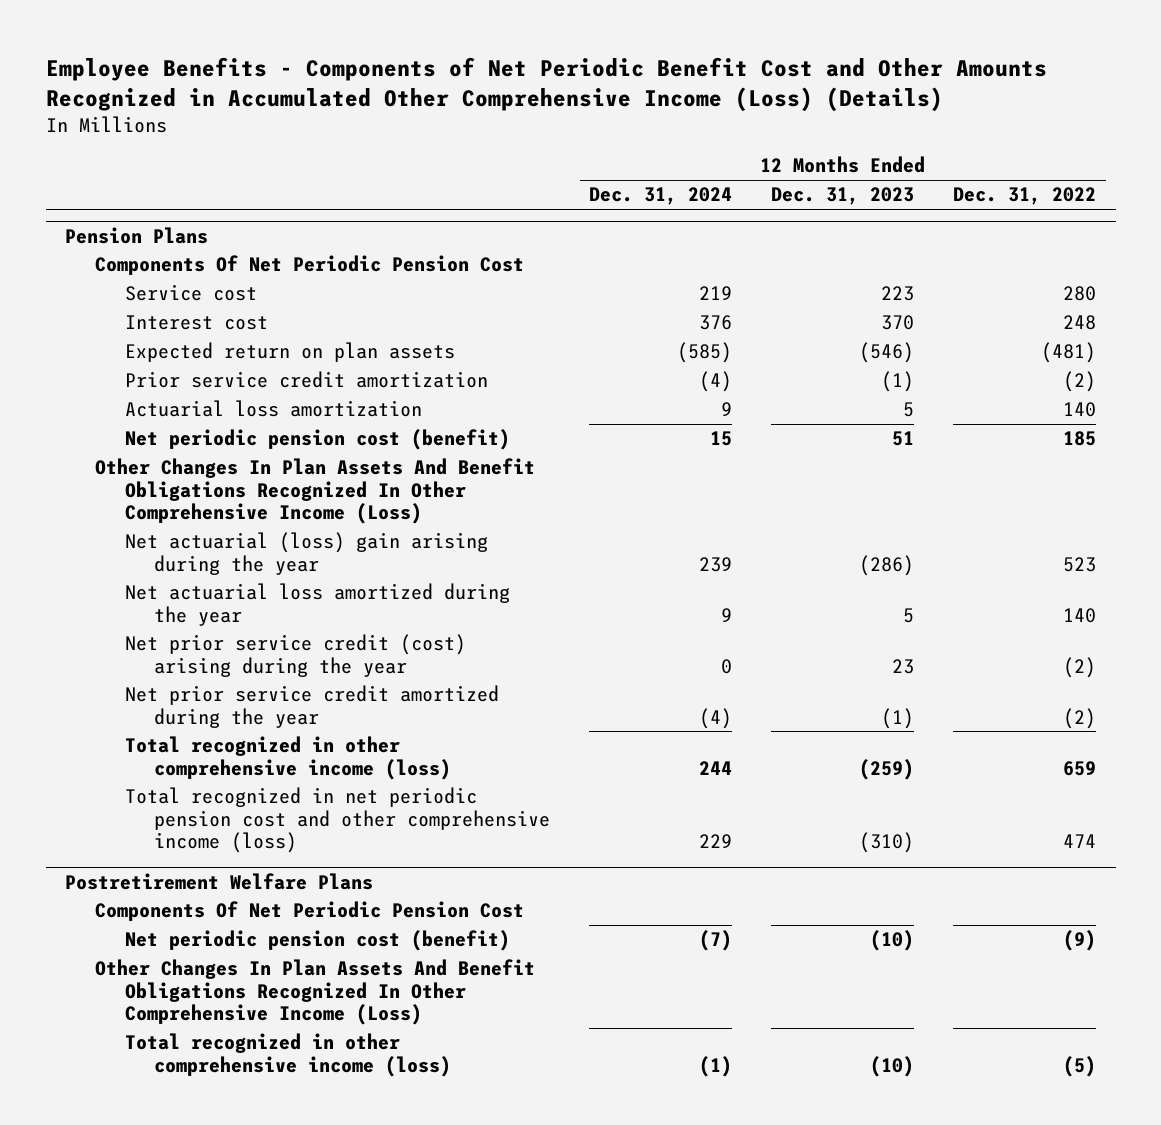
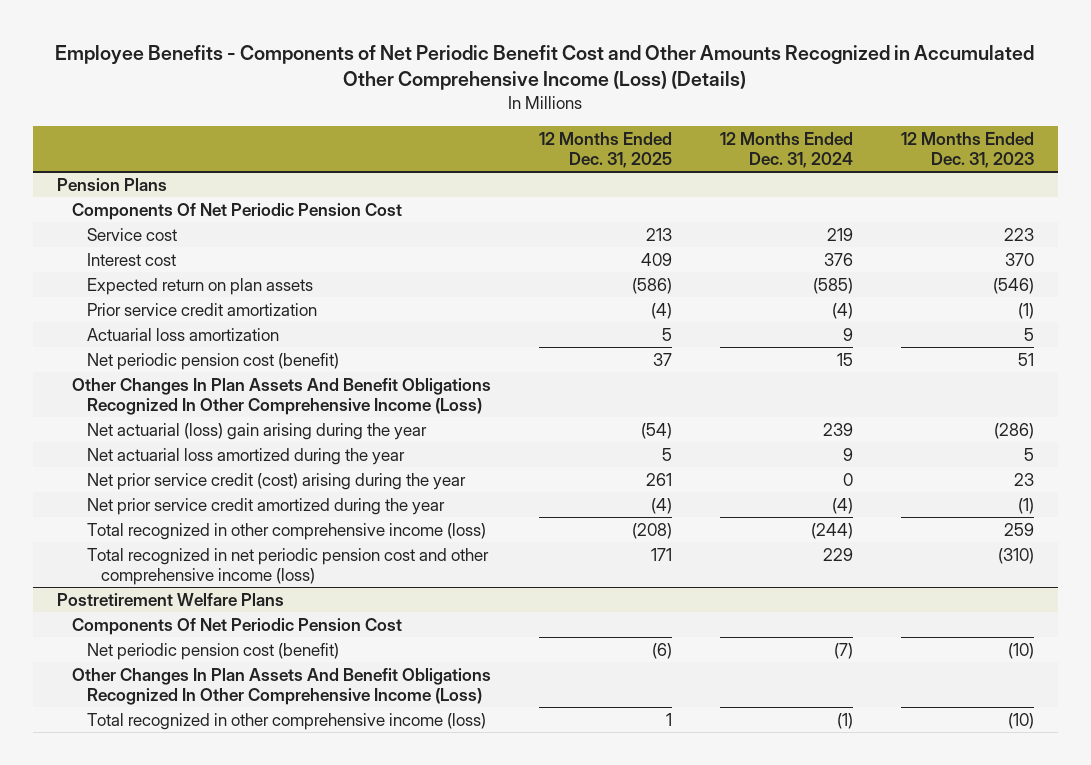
- | 12 Months Ended Dec. 31, 2024 | 12 Months Ended Dec. 31, 2023 | 12 Months Ended Dec. 31, 2022
+ | 12 Months Ended Dec. 31, 2025 | 12 Months Ended Dec. 31, 2024 | 12 Months Ended Dec. 31, 2023
@ Pension Plans
- Total recognized in other comprehensive income (loss) | 244 | (259) | 659
+ Total recognized in other comprehensive income (loss) | (208) | (244) | 259

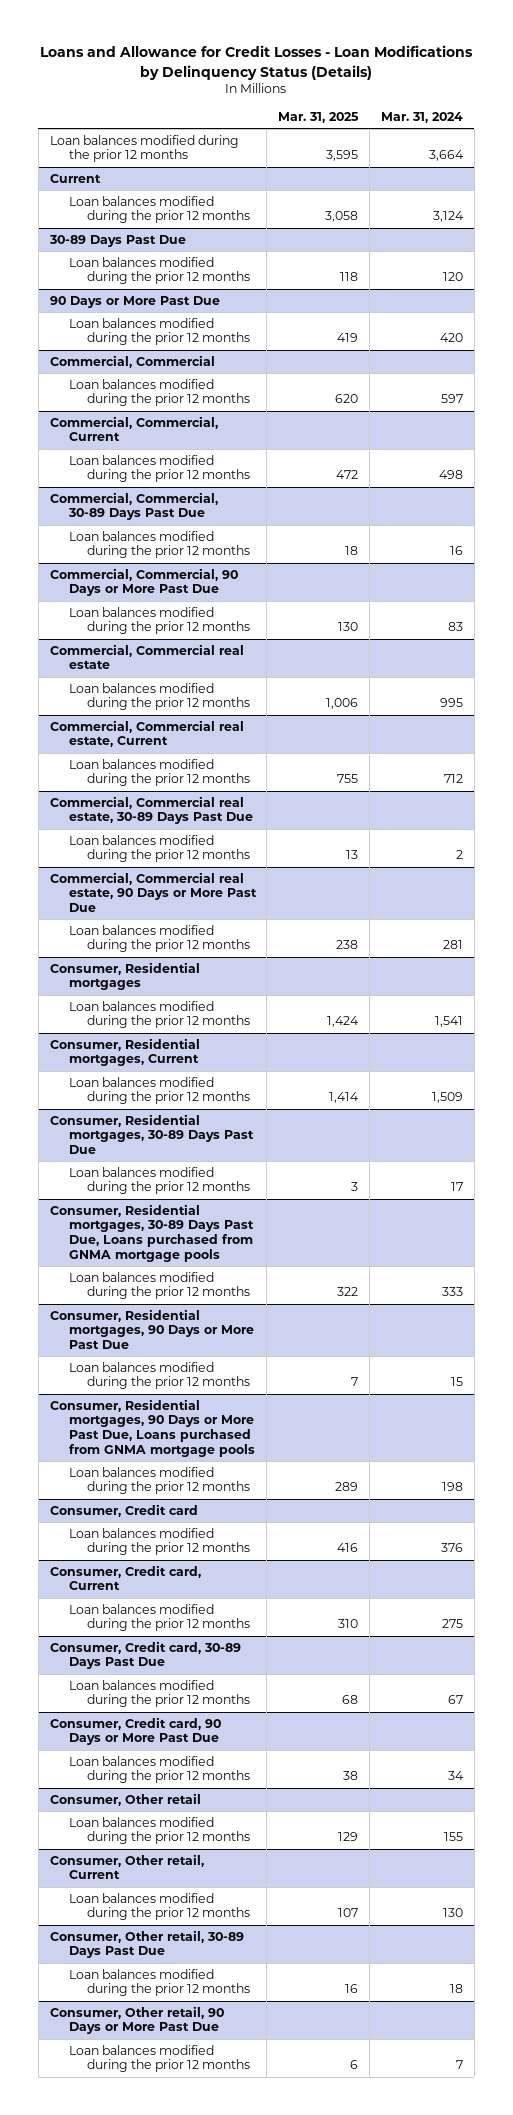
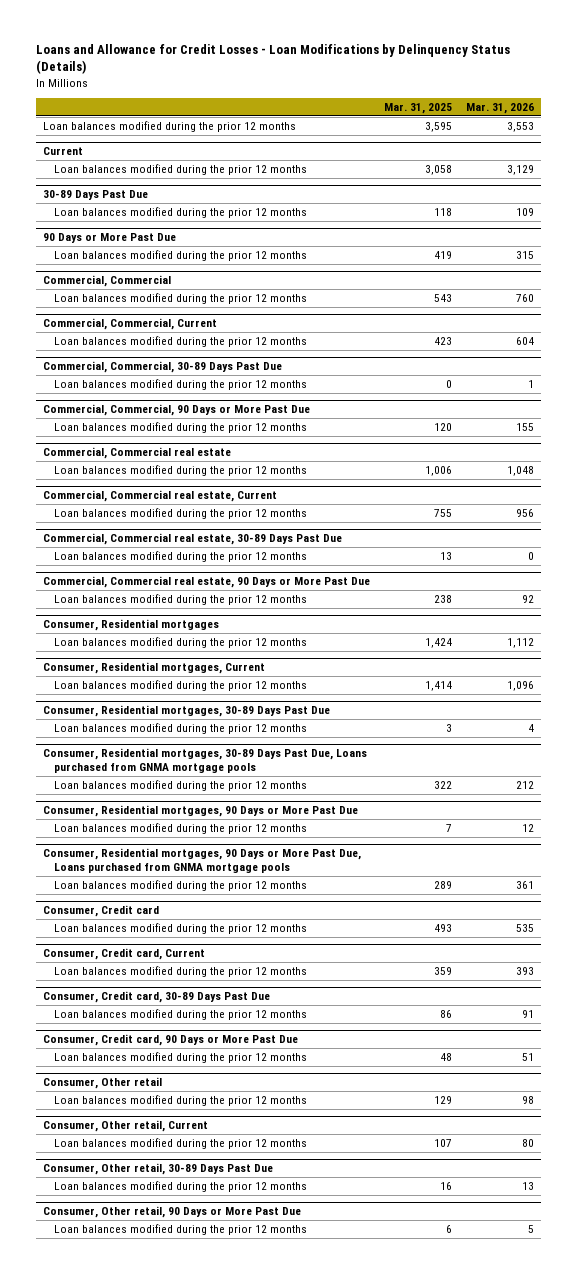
- | Mar. 31, 2025 | Mar. 31, 2024
+ | Mar. 31, 2025 | Mar. 31, 2026
@ Commercial, Commercial
- Loan balances modified during the prior 12 months | 620 | 597
+ Loan balances modified during the prior 12 months | 543 | 760
@ Commercial, Commercial, Current
- Loan balances modified during the prior 12 months | 472 | 498
+ Loan balances modified during the prior 12 months | 423 | 604
@ Commercial, Commercial, 30-89 Days Past Due
- Loan balances modified during the prior 12 months | 18 | 16
+ Loan balances modified during the prior 12 months | 0 | 1
@ Commercial, Commercial, 90 Days or More Past Due
- Loan balances modified during the prior 12 months | 130 | 83
+ Loan balances modified during the prior 12 months | 120 | 155
@ Consumer, Credit card
- Loan balances modified during the prior 12 months | 416 | 376
+ Loan balances modified during the prior 12 months | 493 | 535
@ Consumer, Credit card, Current
- Loan balances modified during the prior 12 months | 310 | 275
+ Loan balances modified during the prior 12 months | 359 | 393
@ Consumer, Credit card, 30-89 Days Past Due
- Loan balances modified during the prior 12 months | 68 | 67
+ Loan balances modified during the prior 12 months | 86 | 91
@ Consumer, Credit card, 90 Days or More Past Due
- Loan balances modified during the prior 12 months | 38 | 34
+ Loan balances modified during the prior 12 months | 48 | 51

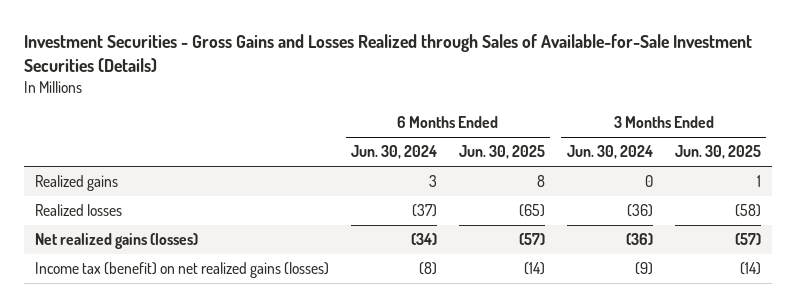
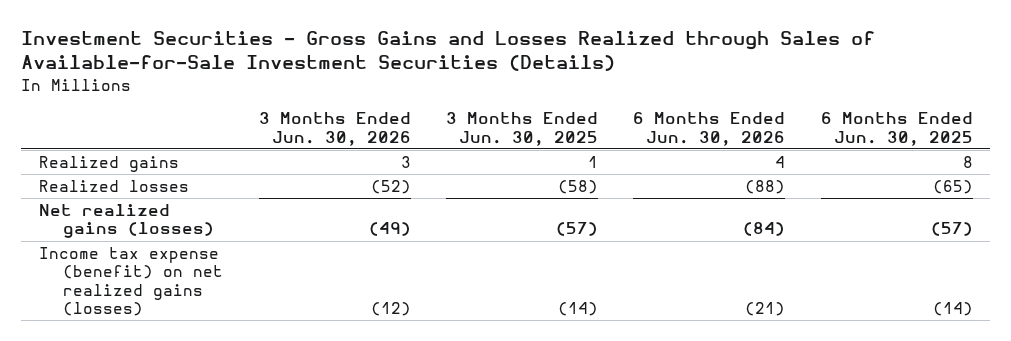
- | 6 Months Ended Jun. 30, 2024 | 6 Months Ended Jun. 30, 2025 | 3 Months Ended Jun. 30, 2024 | 3 Months Ended Jun. 30, 2025
+ | 3 Months Ended Jun. 30, 2026 | 3 Months Ended Jun. 30, 2025 | 6 Months Ended Jun. 30, 2026 | 6 Months Ended Jun. 30, 2025
- Income tax (benefit) on net realized gains (losses) | (8) | (14) | (9) | (14)
+ Income tax expense (benefit) on net realized gains (losses) | (12) | (14) | (21) | (14)

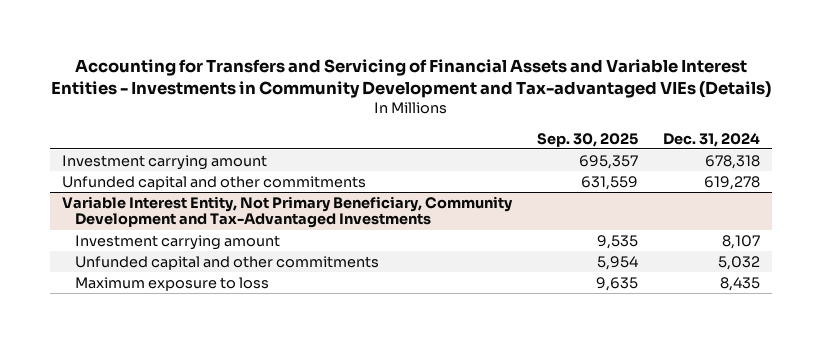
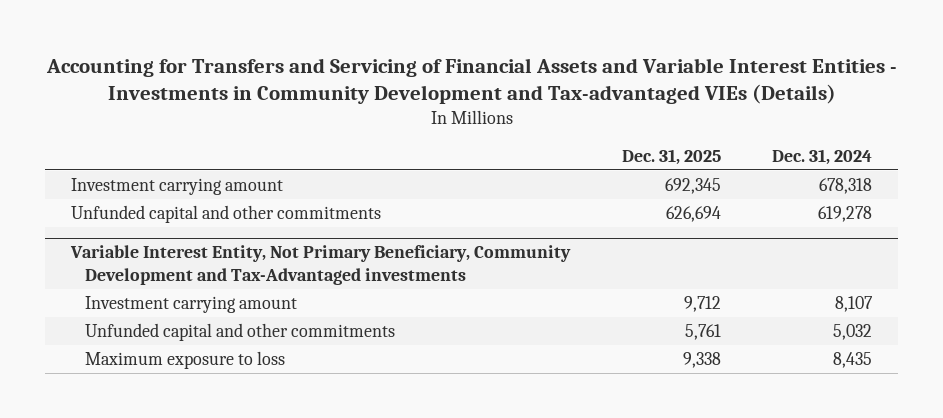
- | Sep. 30, 2025 | Dec. 31, 2024
+ | Dec. 31, 2025 | Dec. 31, 2024
- Variable Interest Entity, Not Primary Beneficiary, Community Development and Tax-Advantaged Investments
+ Variable Interest Entity, Not Primary Beneficiary, Community Development and Tax-Advantaged investments

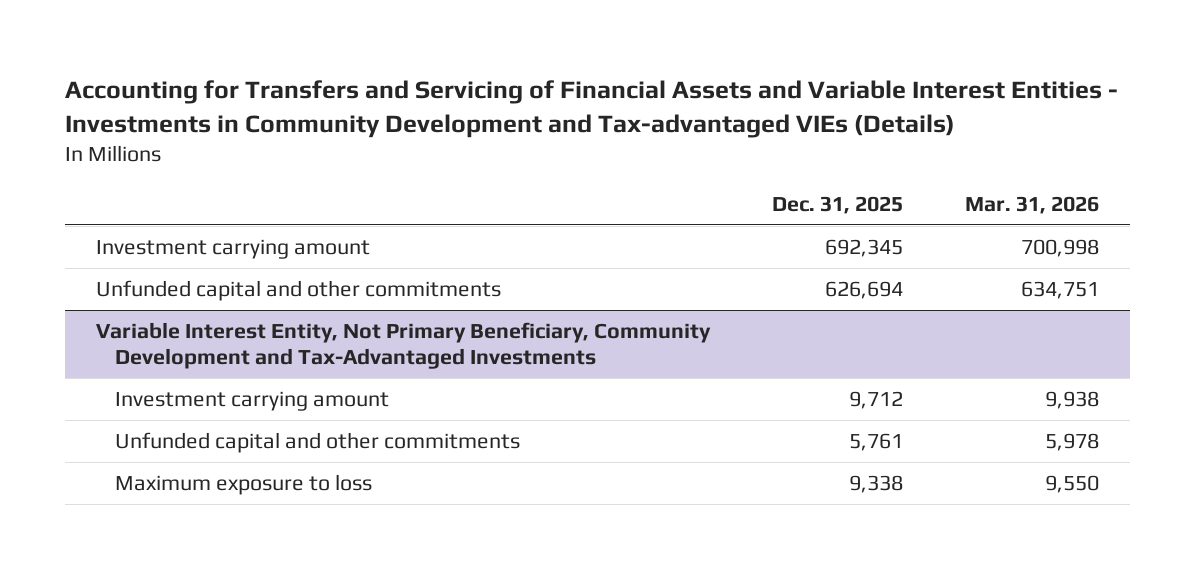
- | Dec. 31, 2025 | Dec. 31, 2024
+ | Dec. 31, 2025 | Mar. 31, 2026
- Variable Interest Entity, Not Primary Beneficiary, Community Development and Tax-Advantaged investments
+ Variable Interest Entity, Not Primary Beneficiary, Community Development and Tax-Advantaged Investments

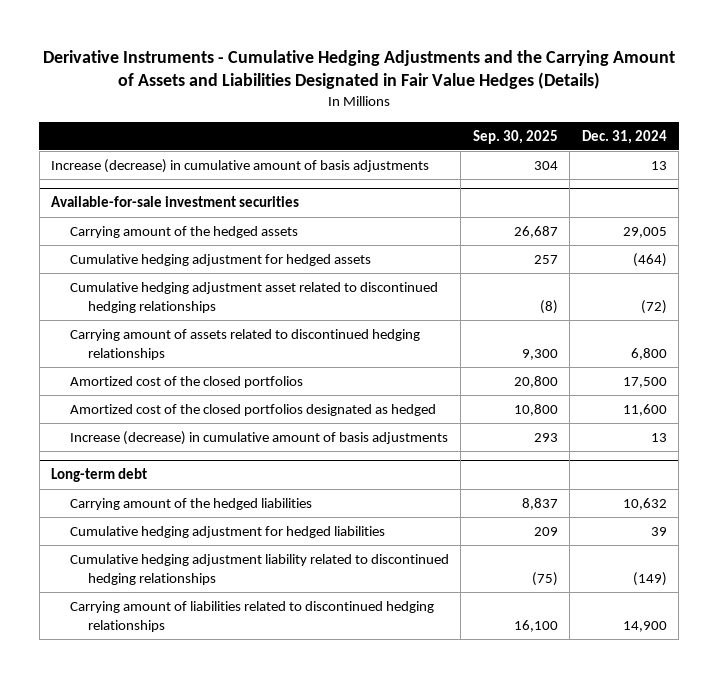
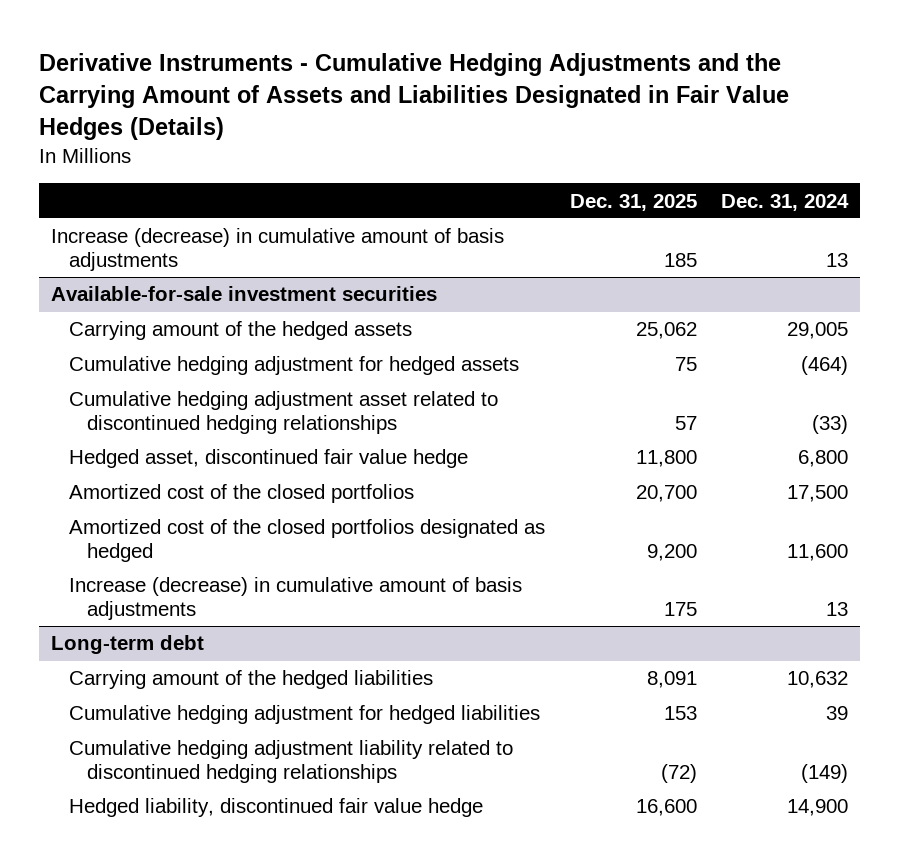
- | Sep. 30, 2025 | Dec. 31, 2024
+ | Dec. 31, 2025 | Dec. 31, 2024
@ Available-for-sale investment securities
- Cumulative hedging adjustment asset related to discontinued hedging relationships | (8) | (72)
- Carrying amount of assets related to discontinued hedging relationships | 9,300 | 6,800
+ Cumulative hedging adjustment asset related to discontinued hedging relationships | 57 | (33)
+ Hedged asset, discontinued fair value hedge | 11,800 | 6,800
@ Long-term debt
- Carrying amount of liabilities related to discontinued hedging relationships | 16,100 | 14,900
+ Hedged liability, discontinued fair value hedge | 16,600 | 14,900

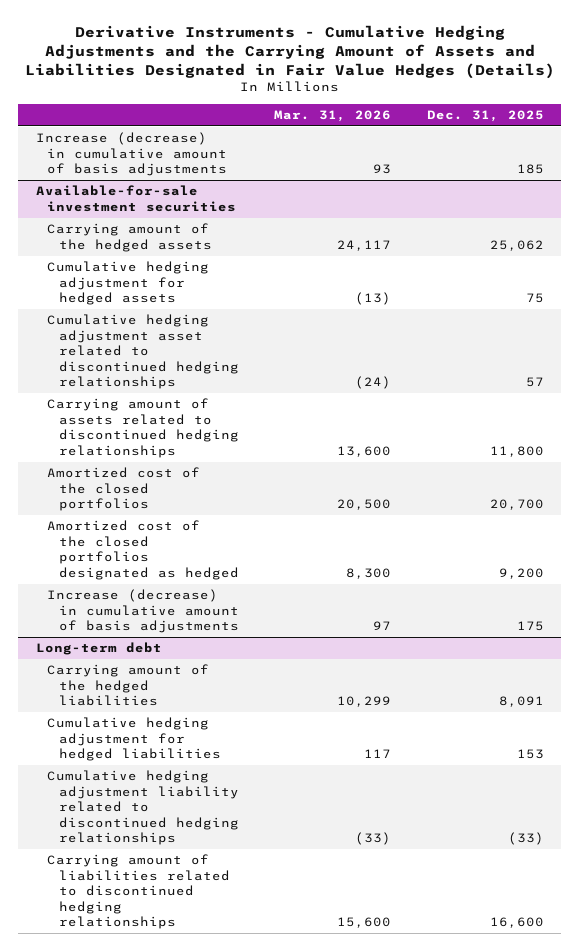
- | Dec. 31, 2025 | Dec. 31, 2024
+ | Mar. 31, 2026 | Dec. 31, 2025
@ Available-for-sale investment securities
- Hedged asset, discontinued fair value hedge | 11,800 | 6,800
+ Carrying amount of assets related to discontinued hedging relationships | 13,600 | 11,800
@ Long-term debt
- Cumulative hedging adjustment liability related to discontinued hedging relationships | (72) | (149)
- Hedged liability, discontinued fair value hedge | 16,600 | 14,900
+ Cumulative hedging adjustment liability related to discontinued hedging relationships | (33) | (33)
+ Carrying amount of liabilities related to discontinued hedging relationships | 15,600 | 16,600

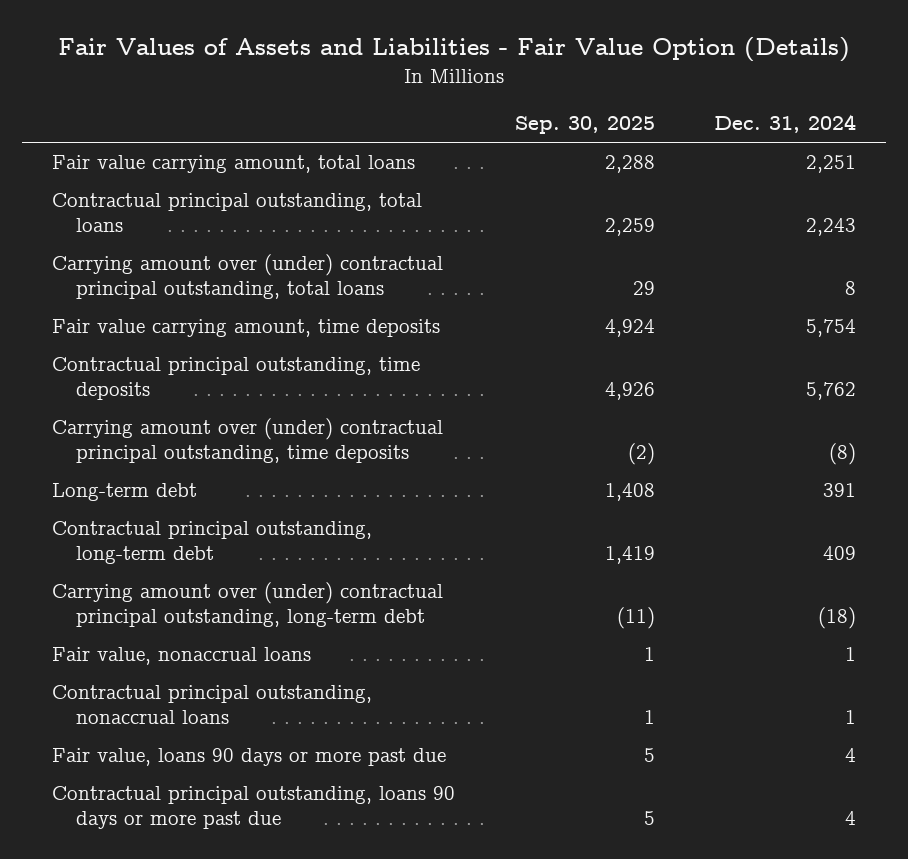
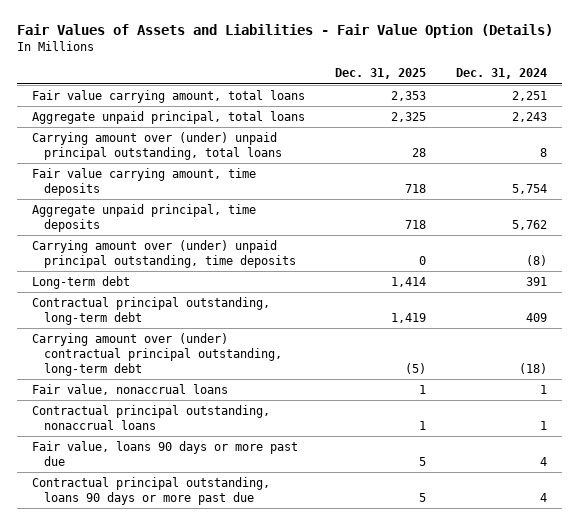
- | Sep. 30, 2025 | Dec. 31, 2024
+ | Dec. 31, 2025 | Dec. 31, 2024
- Contractual principal outstanding, total loans | 2,259 | 2,243
- Carrying amount over (under) contractual principal outstanding, total loans | 29 | 8
+ Aggregate unpaid principal, total loans | 2,325 | 2,243
+ Carrying amount over (under) unpaid principal outstanding, total loans | 28 | 8
- Contractual principal outstanding, time deposits | 4,926 | 5,762
- Carrying amount over (under) contractual principal outstanding, time deposits | (2) | (8)
+ Aggregate unpaid principal, time deposits | 718 | 5,762
+ Carrying amount over (under) unpaid principal outstanding, time deposits | 0 | (8)

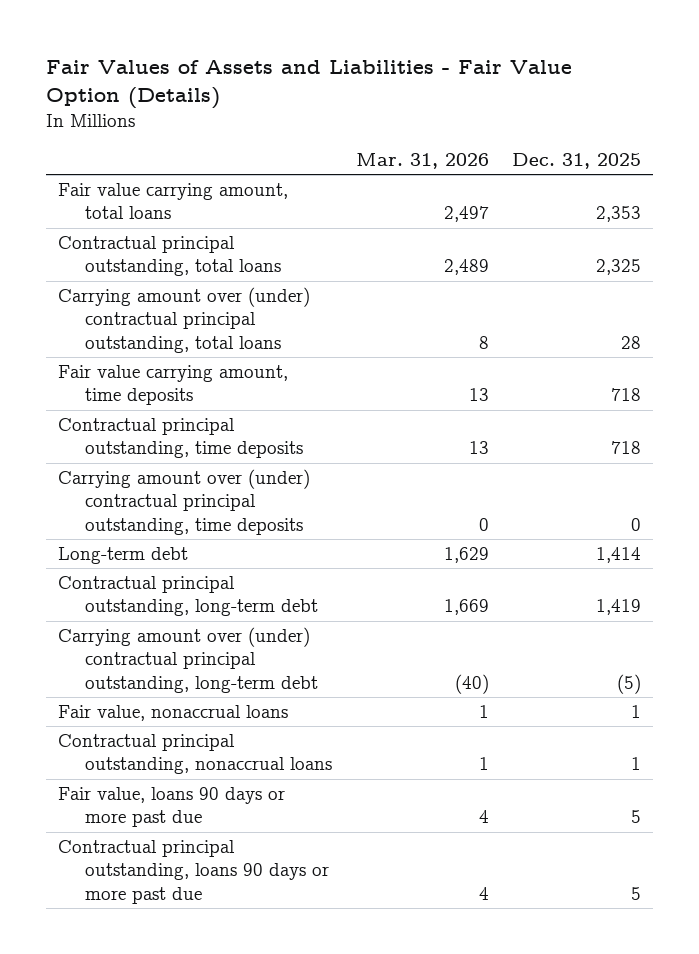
- | Dec. 31, 2025 | Dec. 31, 2024
+ | Mar. 31, 2026 | Dec. 31, 2025
- Aggregate unpaid principal, total loans | 2,325 | 2,243
- Carrying amount over (under) unpaid principal outstanding, total loans | 28 | 8
+ Contractual principal outstanding, total loans | 2,489 | 2,325
+ Carrying amount over (under) contractual principal outstanding, total loans | 8 | 28
- Aggregate unpaid principal, time deposits | 718 | 5,762
- Carrying amount over (under) unpaid principal outstanding, time deposits | 0 | (8)
+ Contractual principal outstanding, time deposits | 13 | 718
+ Carrying amount over (under) contractual principal outstanding, time deposits | 0 | 0

